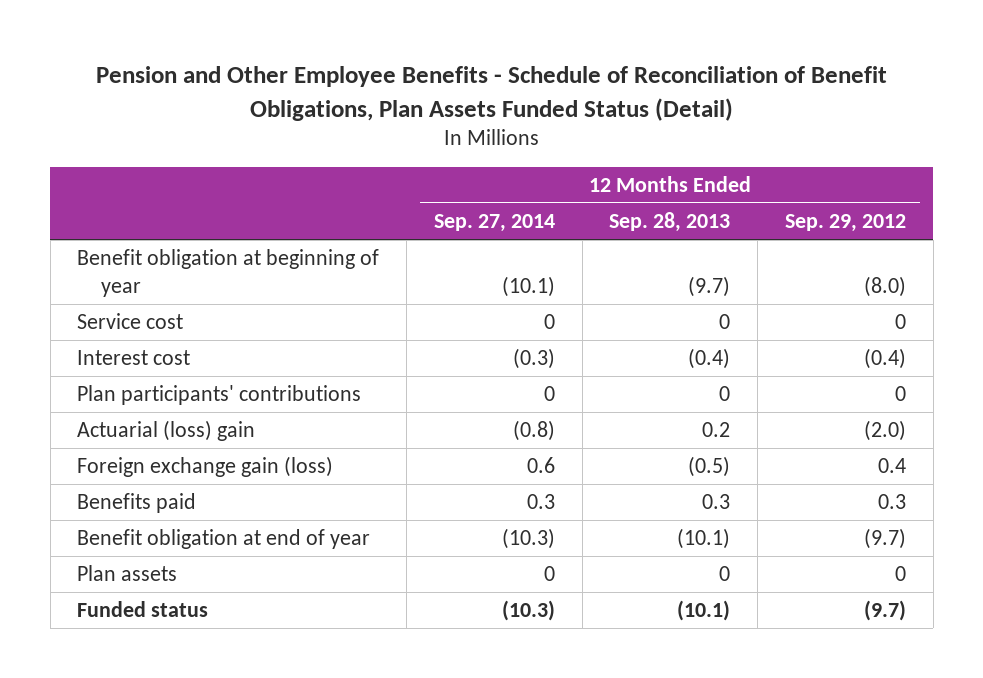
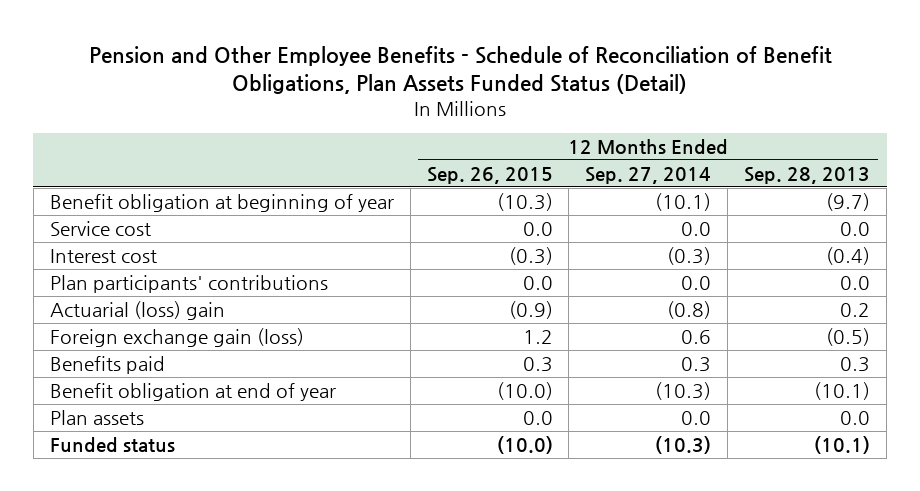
- | 12 Months Ended Sep. 27, 2014 | 12 Months Ended Sep. 28, 2013 | 12 Months Ended Sep. 29, 2012
+ | 12 Months Ended Sep. 26, 2015 | 12 Months Ended Sep. 27, 2014 | 12 Months Ended Sep. 28, 2013
- Service cost | 0 | 0 | 0
+ Service cost | 0.0 | 0.0 | 0.0
- Plan participants' contributions | 0 | 0 | 0
+ Plan participants' contributions | 0.0 | 0.0 | 0.0
- Plan assets | 0 | 0 | 0
+ Plan assets | 0.0 | 0.0 | 0.0

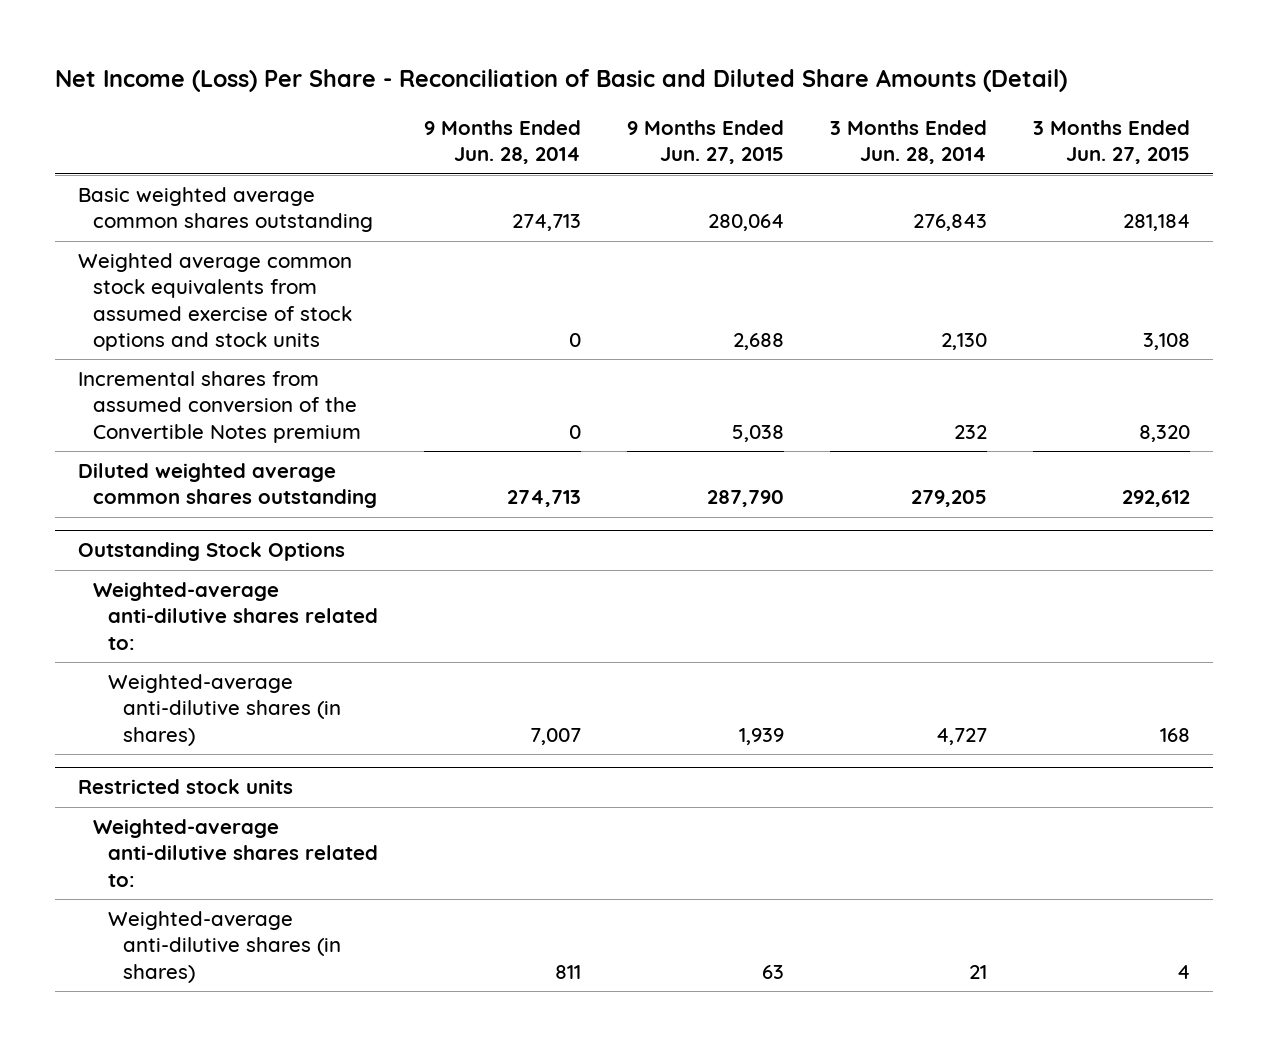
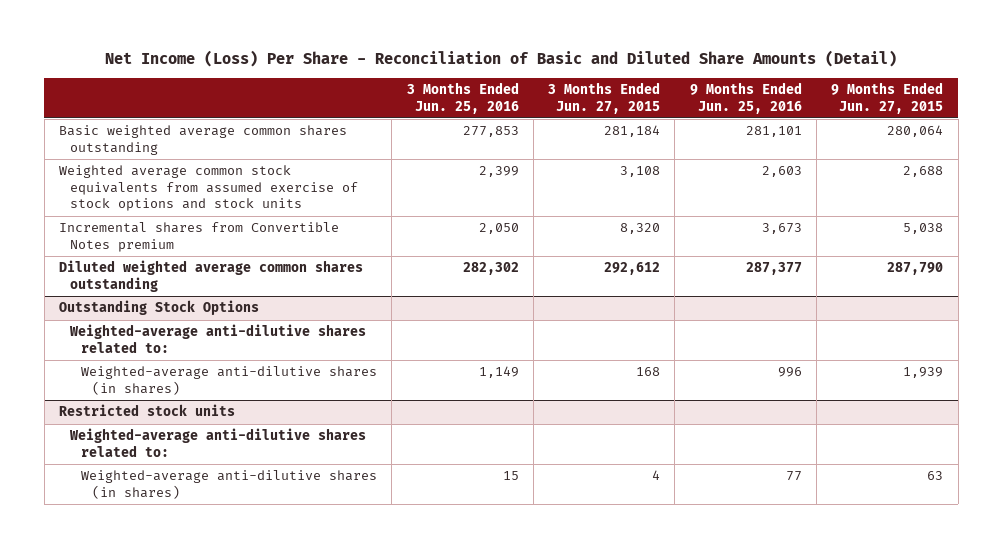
- | 9 Months Ended Jun. 28, 2014 | 9 Months Ended Jun. 27, 2015 | 3 Months Ended Jun. 28, 2014 | 3 Months Ended Jun. 27, 2015
+ | 3 Months Ended Jun. 25, 2016 | 3 Months Ended Jun. 27, 2015 | 9 Months Ended Jun. 25, 2016 | 9 Months Ended Jun. 27, 2015
- Incremental shares from assumed conversion of the Convertible Notes premium | 0 | 5,038 | 232 | 8,320
+ Incremental shares from Convertible Notes premium | 2,050 | 8,320 | 3,673 | 5,038

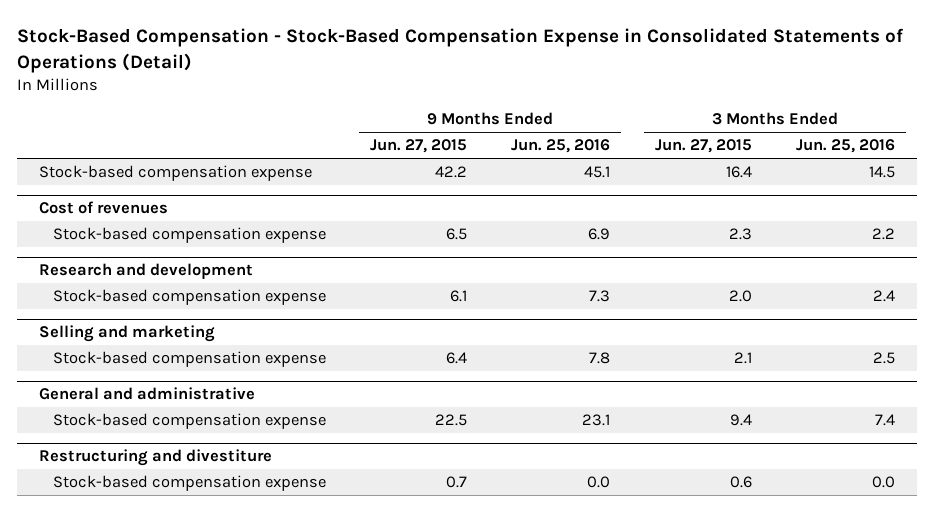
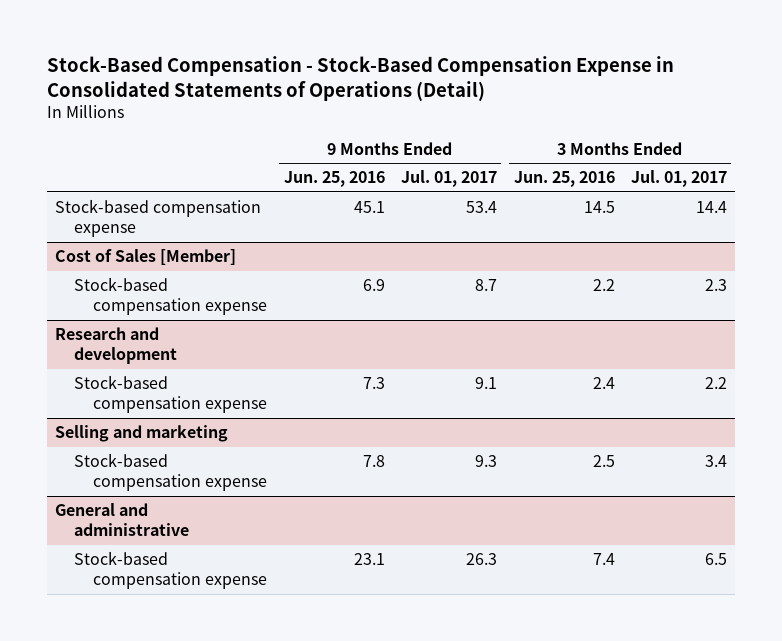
- | 9 Months Ended Jun. 27, 2015 | 9 Months Ended Jun. 25, 2016 | 3 Months Ended Jun. 27, 2015 | 3 Months Ended Jun. 25, 2016
+ | 9 Months Ended Jun. 25, 2016 | 9 Months Ended Jul. 01, 2017 | 3 Months Ended Jun. 25, 2016 | 3 Months Ended Jul. 01, 2017
- Cost of revenues
+ Cost of Sales [Member]
- Restructuring and divestiture
- Stock-based compensation expense | 0.7 | 0.0 | 0.6 | 0.0

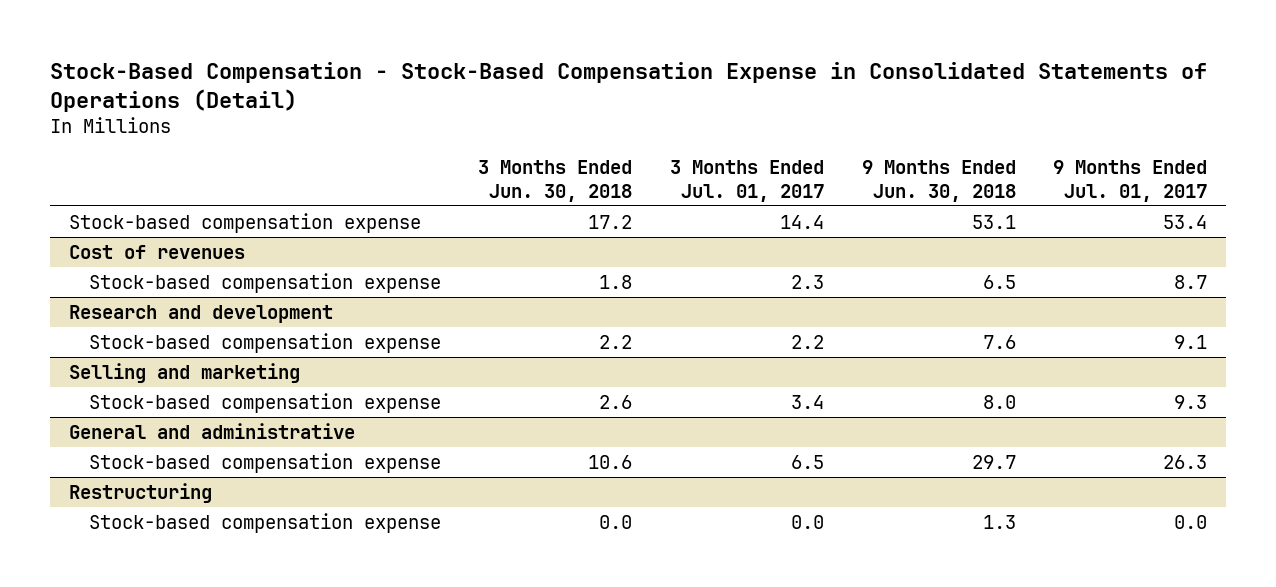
- | 9 Months Ended Jun. 25, 2016 | 9 Months Ended Jul. 01, 2017 | 3 Months Ended Jun. 25, 2016 | 3 Months Ended Jul. 01, 2017
+ | 3 Months Ended Jun. 30, 2018 | 3 Months Ended Jul. 01, 2017 | 9 Months Ended Jun. 30, 2018 | 9 Months Ended Jul. 01, 2017
- Cost of Sales [Member]
+ Cost of revenues
+ Restructuring
+ Stock-based compensation expense | 0.0 | 0.0 | 1.3 | 0.0

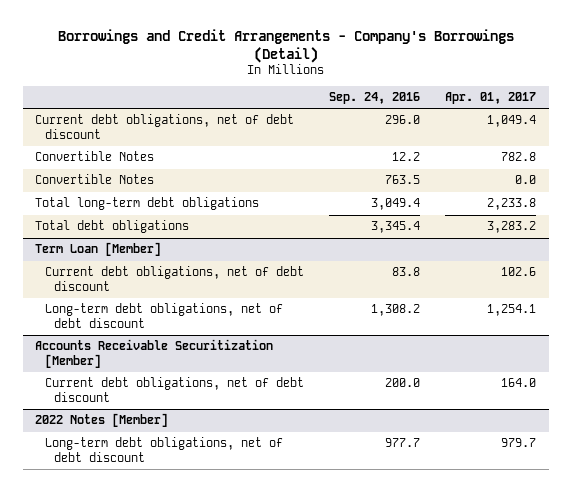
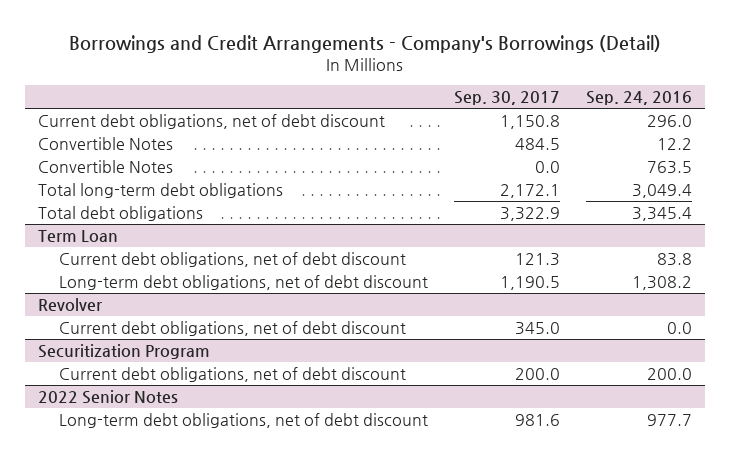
- | Sep. 24, 2016 | Apr. 01, 2017
+ | Sep. 30, 2017 | Sep. 24, 2016
- Term Loan [Member]
+ Term Loan
- Accounts Receivable Securitization [Member]
+ Revolver
+ Current debt obligations, net of debt discount | 345.0 | 0.0
+ Securitization Program
- 2022 Notes [Member]
+ 2022 Senior Notes

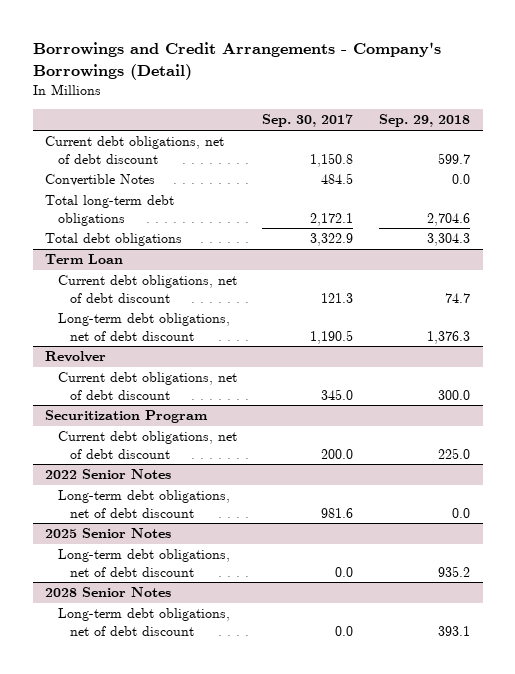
- | Sep. 30, 2017 | Sep. 24, 2016
+ | Sep. 30, 2017 | Sep. 29, 2018
- Convertible Notes | 0.0 | 763.5
+ 2025 Senior Notes
+ Long-term debt obligations, net of debt discount | 0.0 | 935.2
+ 2028 Senior Notes
+ Long-term debt obligations, net of debt discount | 0.0 | 393.1

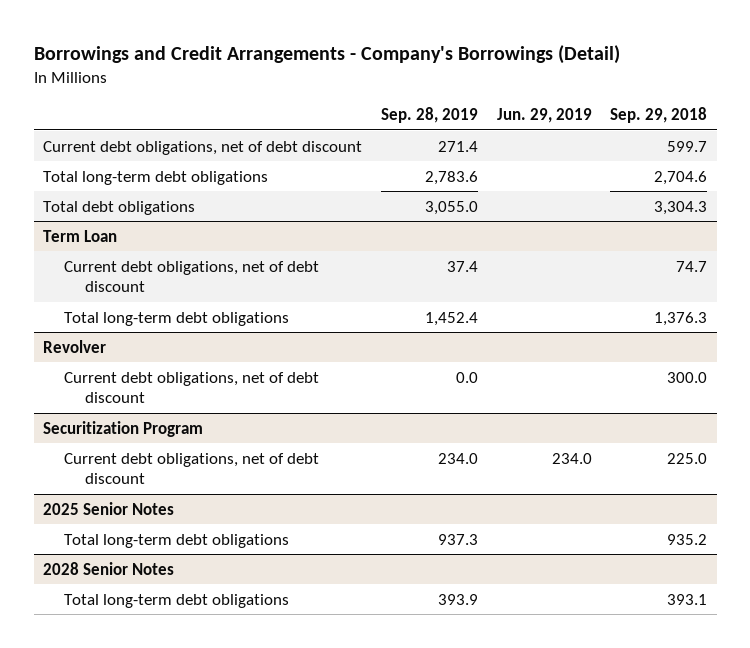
- | Sep. 30, 2017 | Sep. 29, 2018
+ | Sep. 28, 2019 | Jun. 29, 2019 | Sep. 29, 2018
- Convertible Notes | 484.5 | 0.0
@ Term Loan
- Long-term debt obligations, net of debt discount | 1,190.5 | 1,376.3
+ Total long-term debt obligations | 1,452.4 | | 1,376.3
- 2022 Senior Notes
- Long-term debt obligations, net of debt discount | 981.6 | 0.0
@ 2025 Senior Notes
- Long-term debt obligations, net of debt discount | 0.0 | 935.2
+ Total long-term debt obligations | 937.3 | | 935.2
@ 2028 Senior Notes
- Long-term debt obligations, net of debt discount | 0.0 | 393.1
+ Total long-term debt obligations | 393.9 | | 393.1

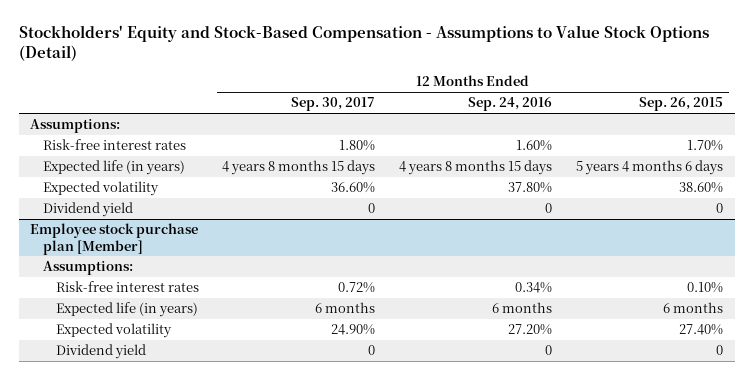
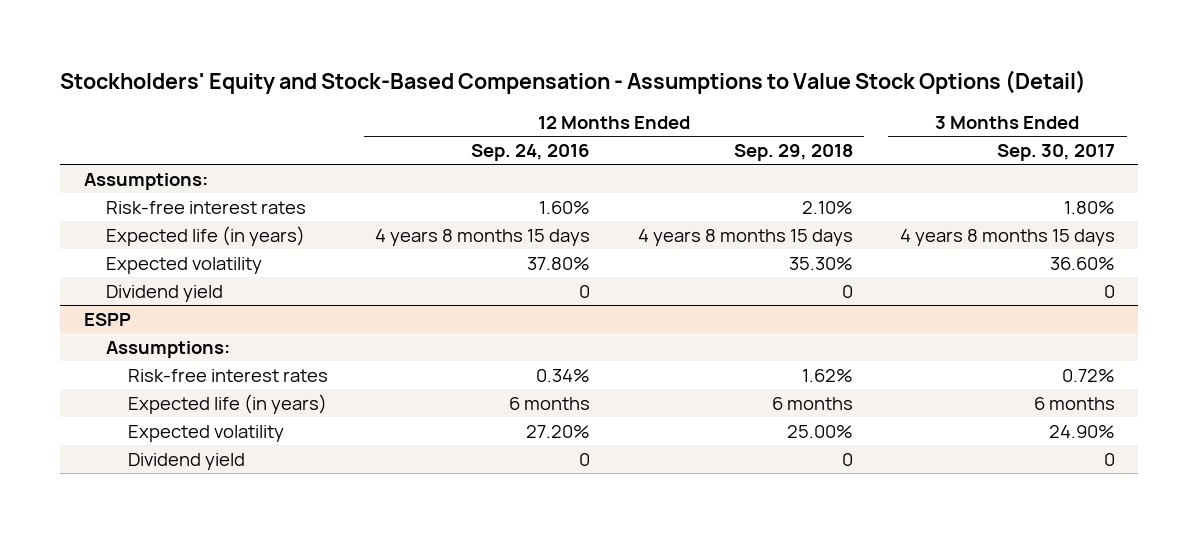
- | 12 Months Ended Sep. 30, 2017 | 12 Months Ended Sep. 24, 2016 | 12 Months Ended Sep. 26, 2015
+ | 12 Months Ended Sep. 24, 2016 | 12 Months Ended Sep. 29, 2018 | 3 Months Ended Sep. 30, 2017
- Employee stock purchase plan [Member]
+ ESPP

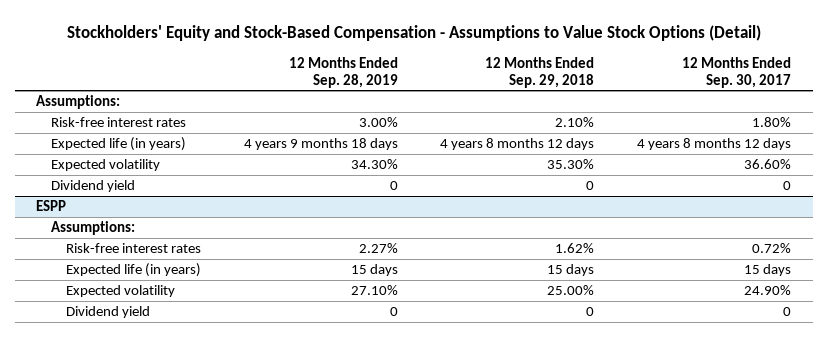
- | 12 Months Ended Sep. 24, 2016 | 12 Months Ended Sep. 29, 2018 | 3 Months Ended Sep. 30, 2017
+ | 12 Months Ended Sep. 28, 2019 | 12 Months Ended Sep. 29, 2018 | 12 Months Ended Sep. 30, 2017
- Expected life (in years) | 4 years 8 months 15 days | 4 years 8 months 15 days | 4 years 8 months 15 days
+ Expected life (in years) | 4 years 9 months 18 days | 4 years 8 months 12 days | 4 years 8 months 12 days
@ ESPP
- Expected life (in years) | 6 months | 6 months | 6 months
+ Expected life (in years) | 15 days | 15 days | 15 days

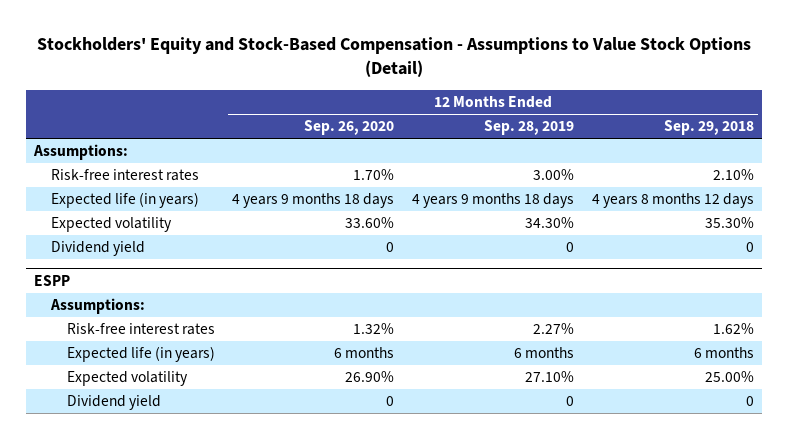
- | 12 Months Ended Sep. 28, 2019 | 12 Months Ended Sep. 29, 2018 | 12 Months Ended Sep. 30, 2017
+ | 12 Months Ended Sep. 26, 2020 | 12 Months Ended Sep. 28, 2019 | 12 Months Ended Sep. 29, 2018
@ ESPP
- Expected life (in years) | 15 days | 15 days | 15 days
+ Expected life (in years) | 6 months | 6 months | 6 months

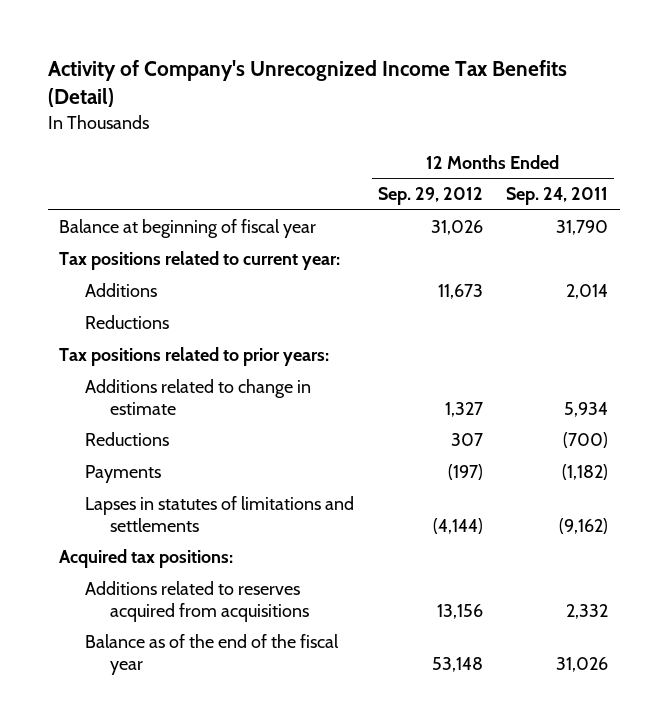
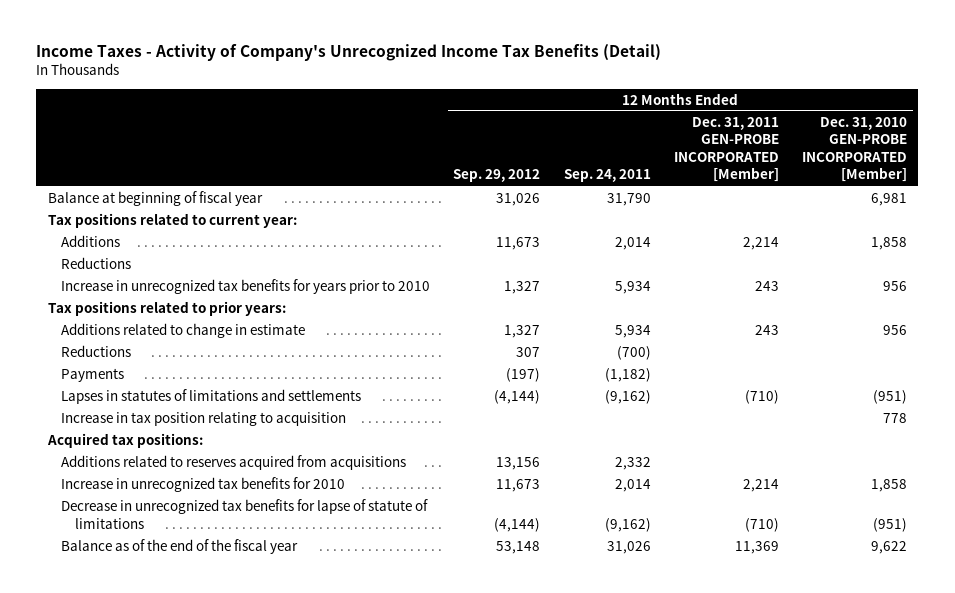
- Activity of Company's Unrecognized Income Tax Benefits (Detail)
+ Income Taxes - Activity of Company's Unrecognized Income Tax Benefits (Detail)
- | 12 Months Ended Sep. 29, 2012 | 12 Months Ended Sep. 24, 2011
+ | 12 Months Ended Sep. 29, 2012 | 12 Months Ended Sep. 24, 2011 | 12 Months Ended Dec. 31, 2011 GEN-PROBE INCORPORATED [Member] | 12 Months Ended Dec. 31, 2010 GEN-PROBE INCORPORATED [Member]
+ Increase in unrecognized tax benefits for years prior to 2010 | 1,327 | 5,934 | 243 | 956
+ Increase in tax position relating to acquisition | | | | 778
+ Increase in unrecognized tax benefits for 2010 | 11,673 | 2,014 | 2,214 | 1,858
+ Decrease in unrecognized tax benefits for lapse of statute of limitations | (4,144) | (9,162) | (710) | (951)

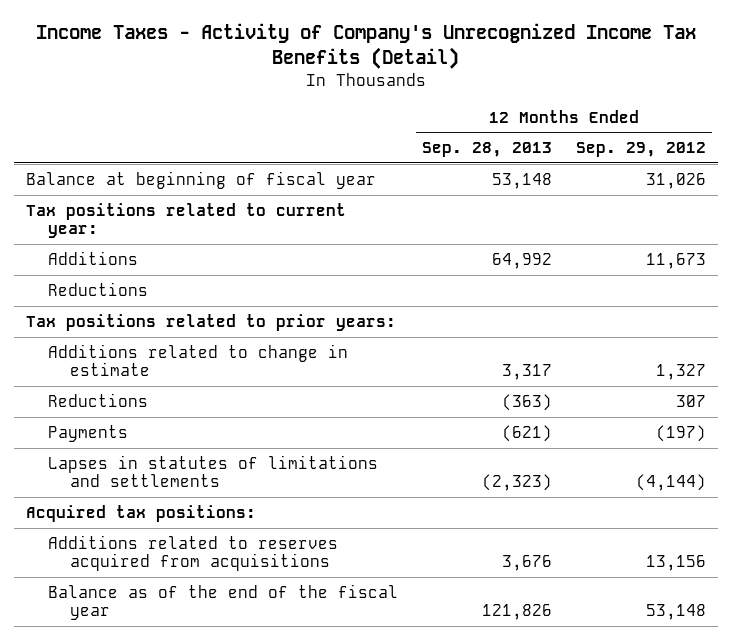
- | 12 Months Ended Sep. 29, 2012 | 12 Months Ended Sep. 24, 2011 | 12 Months Ended Dec. 31, 2011 GEN-PROBE INCORPORATED [Member] | 12 Months Ended Dec. 31, 2010 GEN-PROBE INCORPORATED [Member]
+ | 12 Months Ended Sep. 28, 2013 | 12 Months Ended Sep. 29, 2012
- Increase in unrecognized tax benefits for years prior to 2010 | 1,327 | 5,934 | 243 | 956
- Increase in tax position relating to acquisition | | | | 778
- Increase in unrecognized tax benefits for 2010 | 11,673 | 2,014 | 2,214 | 1,858
- Decrease in unrecognized tax benefits for lapse of statute of limitations | (4,144) | (9,162) | (710) | (951)

